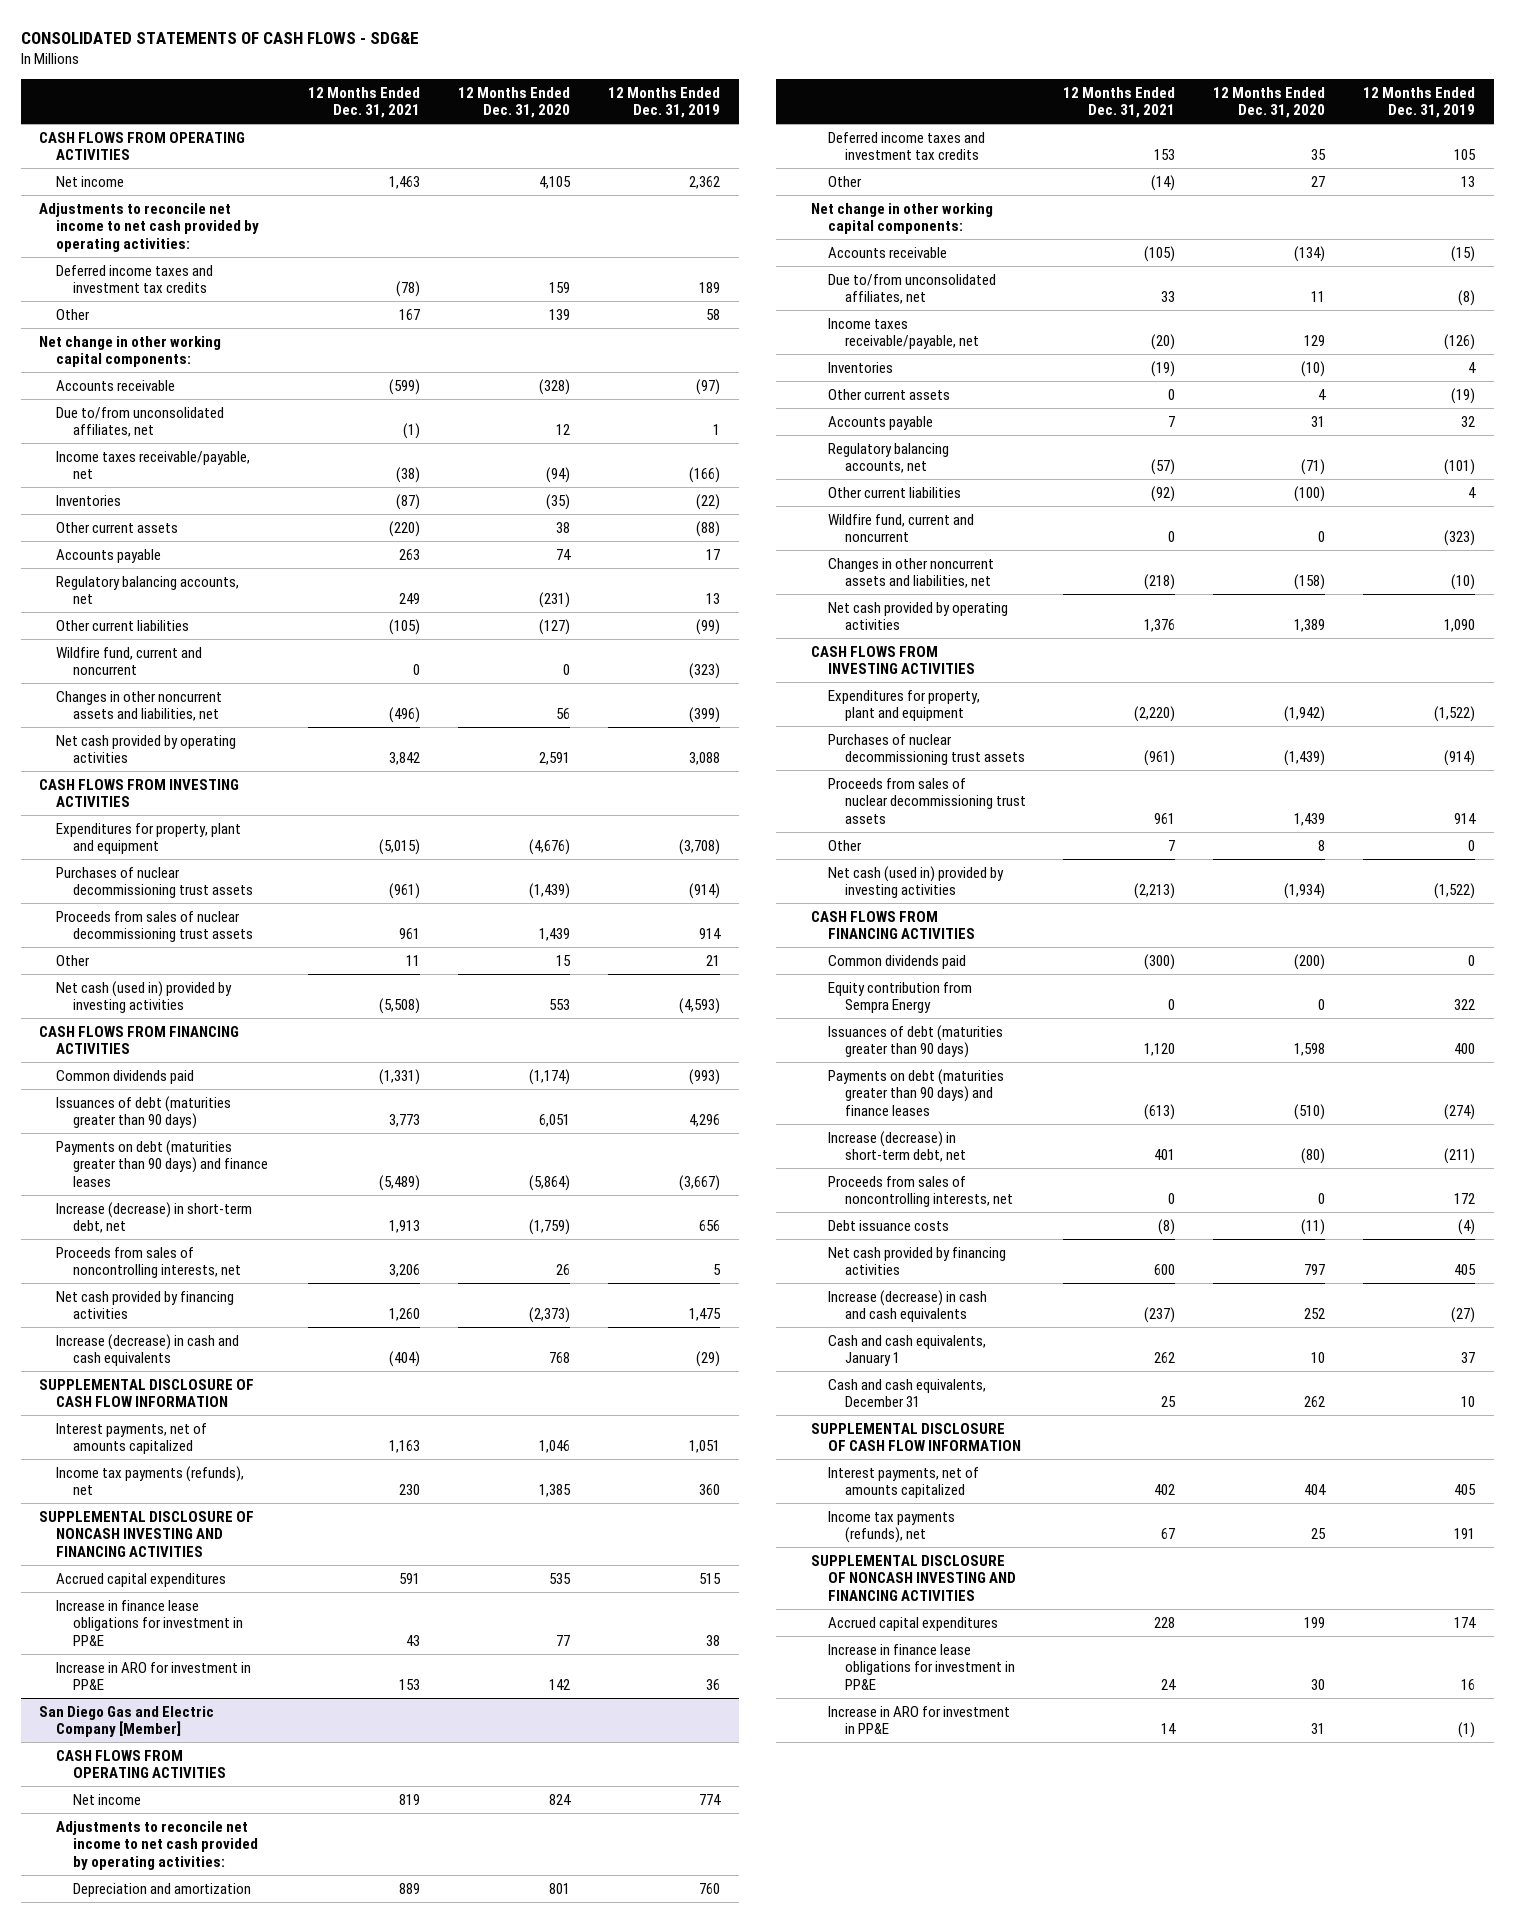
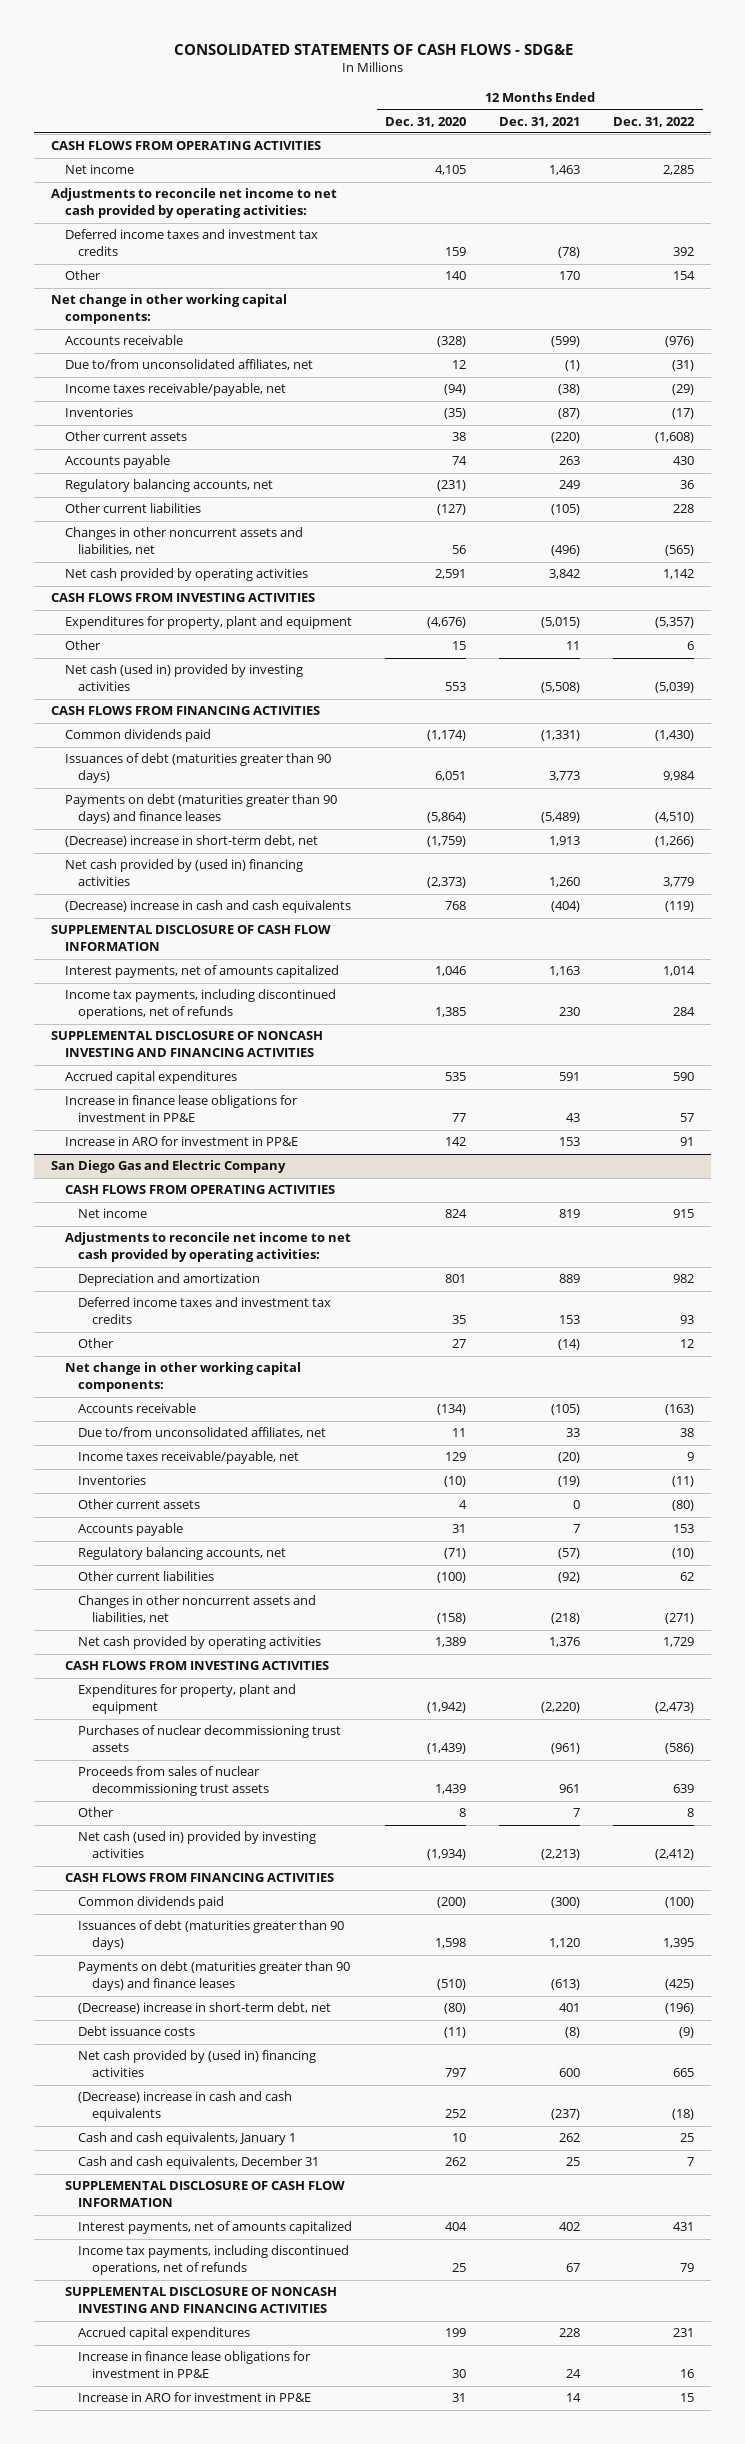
- | 12 Months Ended Dec. 31, 2021 | 12 Months Ended Dec. 31, 2020 | 12 Months Ended Dec. 31, 2019
+ | 12 Months Ended Dec. 31, 2020 | 12 Months Ended Dec. 31, 2021 | 12 Months Ended Dec. 31, 2022
- Other | 167 | 139 | 58
+ Other | 140 | 170 | 154
- Wildfire fund, current and noncurrent | 0 | 0 | (323)
- Purchases of nuclear decommissioning trust assets | (961) | (1,439) | (914)
- Proceeds from sales of nuclear decommissioning trust assets | 961 | 1,439 | 914
- Increase (decrease) in short-term debt, net | 1,913 | (1,759) | 656
- Proceeds from sales of noncontrolling interests, net | 3,206 | 26 | 5
- Net cash provided by financing activities | 1,260 | (2,373) | 1,475
- Increase (decrease) in cash and cash equivalents | (404) | 768 | (29)
+ (Decrease) increase in short-term debt, net | (1,759) | 1,913 | (1,266)
+ Net cash provided by (used in) financing activities | (2,373) | 1,260 | 3,779
+ (Decrease) increase in cash and cash equivalents | 768 | (404) | (119)
- Income tax payments (refunds), net | 230 | 1,385 | 360
+ Income tax payments, including discontinued operations, net of refunds | 1,385 | 230 | 284
- San Diego Gas and Electric Company [Member]
+ San Diego Gas and Electric Company
- Wildfire fund, current and noncurrent | 0 | 0 | (323)
- Equity contribution from Sempra Energy | 0 | 0 | 322
- Increase (decrease) in short-term debt, net | 401 | (80) | (211)
- Proceeds from sales of noncontrolling interests, net | 0 | 0 | 172
+ (Decrease) increase in short-term debt, net | (80) | 401 | (196)
- Net cash provided by financing activities | 600 | 797 | 405
- Increase (decrease) in cash and cash equivalents | (237) | 252 | (27)
+ Net cash provided by (used in) financing activities | 797 | 600 | 665
+ (Decrease) increase in cash and cash equivalents | 252 | (237) | (18)
- Income tax payments (refunds), net | 67 | 25 | 191
+ Income tax payments, including discontinued operations, net of refunds | 25 | 67 | 79

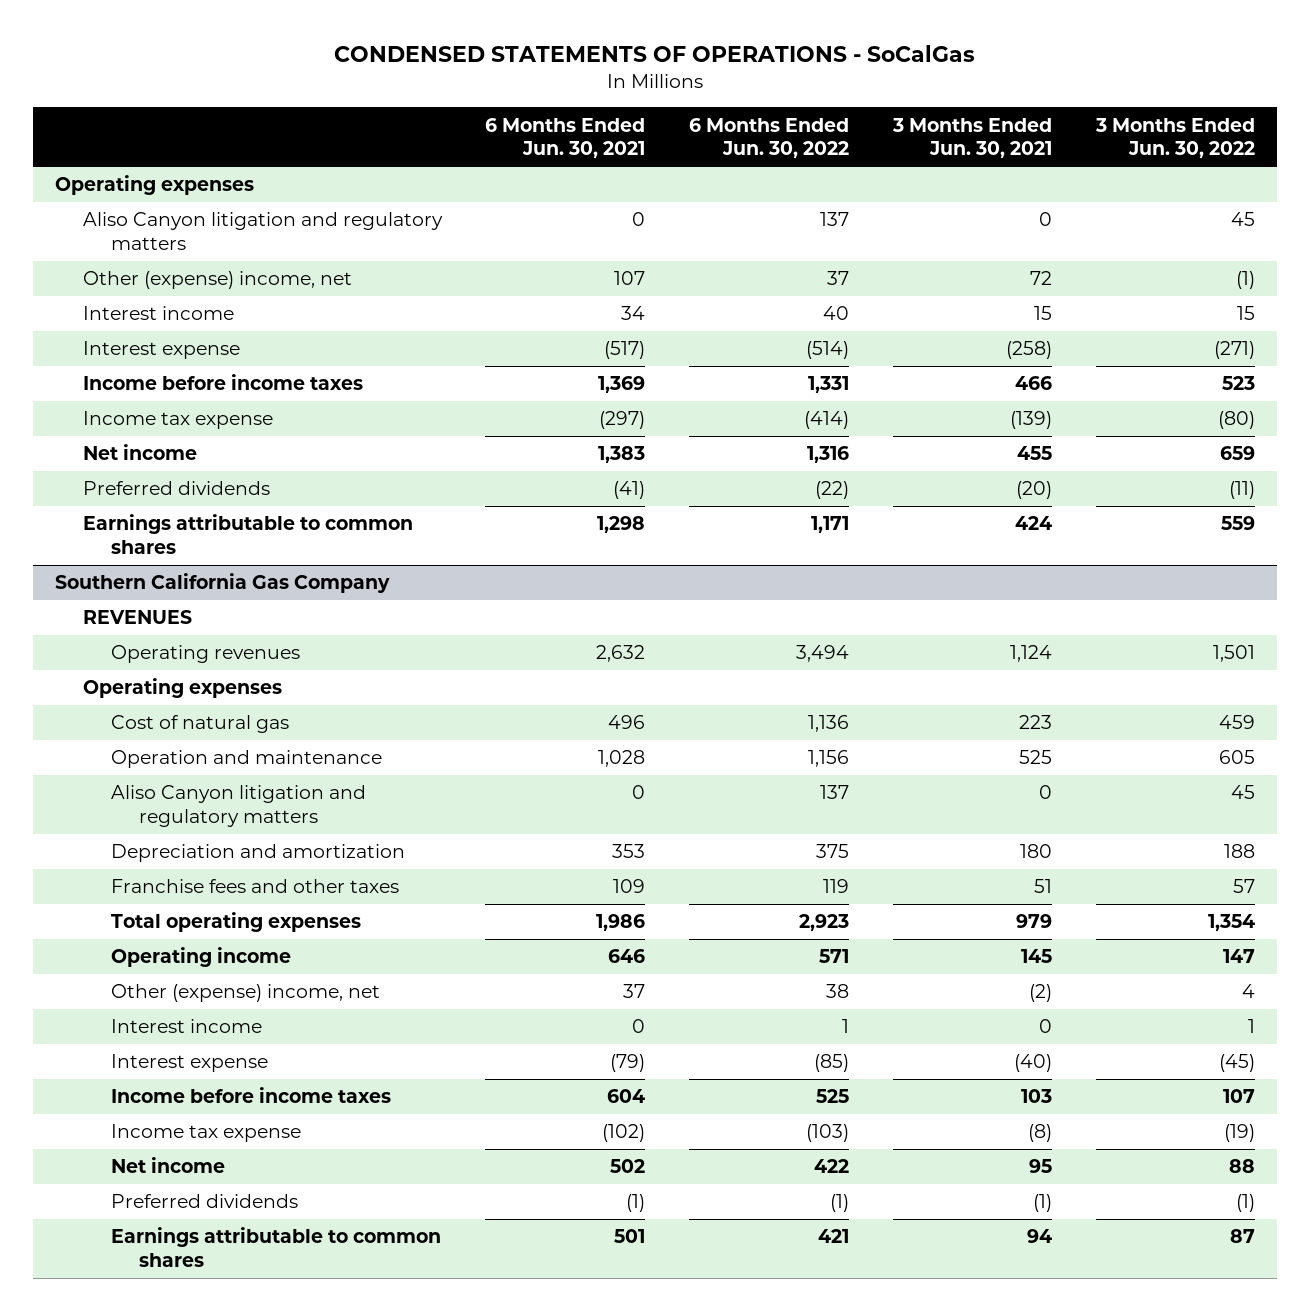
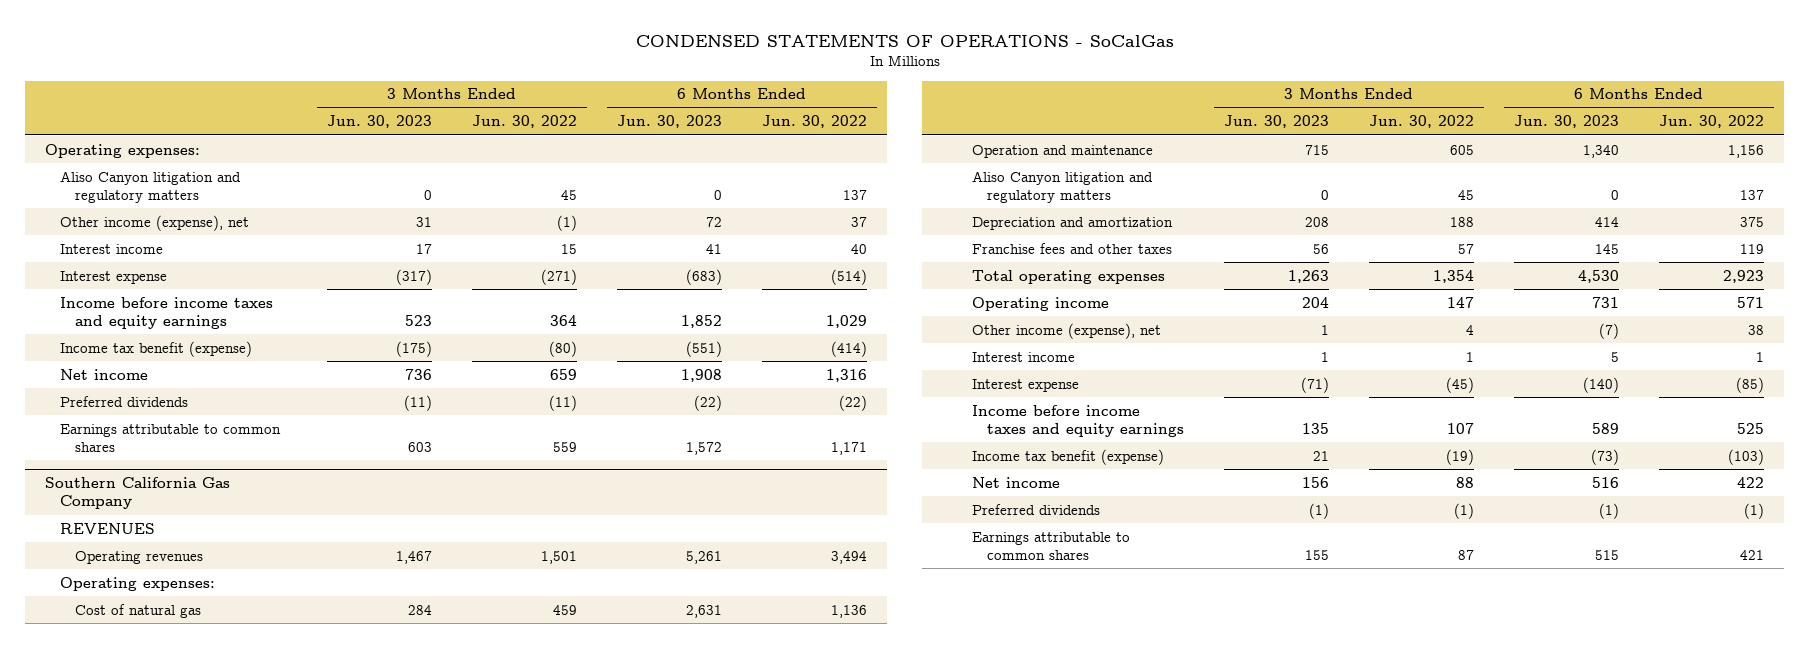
- | 6 Months Ended Jun. 30, 2021 | 6 Months Ended Jun. 30, 2022 | 3 Months Ended Jun. 30, 2021 | 3 Months Ended Jun. 30, 2022
+ | 3 Months Ended Jun. 30, 2023 | 3 Months Ended Jun. 30, 2022 | 6 Months Ended Jun. 30, 2023 | 6 Months Ended Jun. 30, 2022
- Operating expenses
+ Operating expenses:
- Other (expense) income, net | 107 | 37 | 72 | (1)
+ Other income (expense), net | 31 | (1) | 72 | 37
- Income before income taxes | 1,369 | 1,331 | 466 | 523
- Income tax expense | (297) | (414) | (139) | (80)
+ Income before income taxes and equity earnings | 523 | 364 | 1,852 | 1,029
+ Income tax benefit (expense) | (175) | (80) | (551) | (414)
@ Southern California Gas Company
- Operating expenses
+ Operating expenses:
- Other (expense) income, net | 37 | 38 | (2) | 4
+ Other income (expense), net | 1 | 4 | (7) | 38
- Income before income taxes | 604 | 525 | 103 | 107
- Income tax expense | (102) | (103) | (8) | (19)
+ Income before income taxes and equity earnings | 135 | 107 | 589 | 525
+ Income tax benefit (expense) | 21 | (19) | (73) | (103)

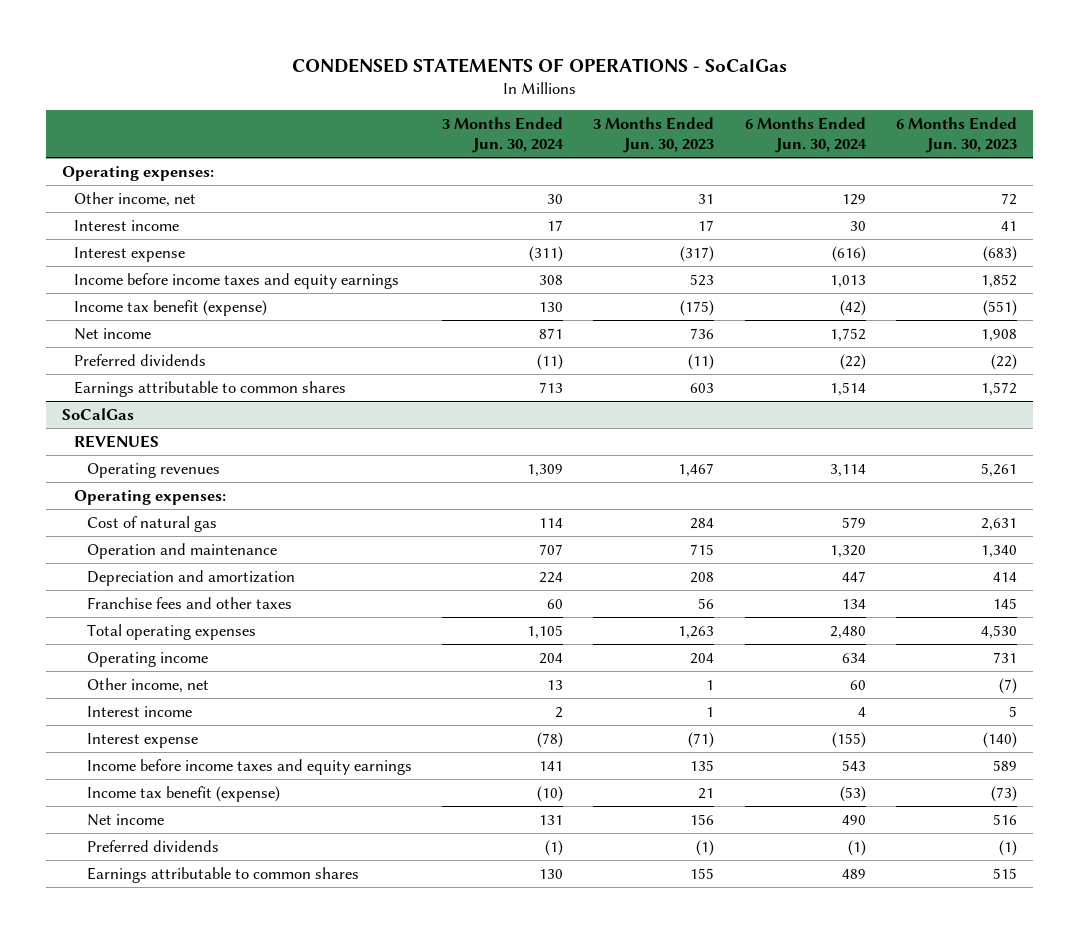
- | 3 Months Ended Jun. 30, 2023 | 3 Months Ended Jun. 30, 2022 | 6 Months Ended Jun. 30, 2023 | 6 Months Ended Jun. 30, 2022
+ | 3 Months Ended Jun. 30, 2024 | 3 Months Ended Jun. 30, 2023 | 6 Months Ended Jun. 30, 2024 | 6 Months Ended Jun. 30, 2023
- Aliso Canyon litigation and regulatory matters | 0 | 45 | 0 | 137
- Other income (expense), net | 31 | (1) | 72 | 37
+ Other income, net | 30 | 31 | 129 | 72
- Southern California Gas Company
+ SoCalGas
- Aliso Canyon litigation and regulatory matters | 0 | 45 | 0 | 137
- Other income (expense), net | 1 | 4 | (7) | 38
+ Other income, net | 13 | 1 | 60 | (7)

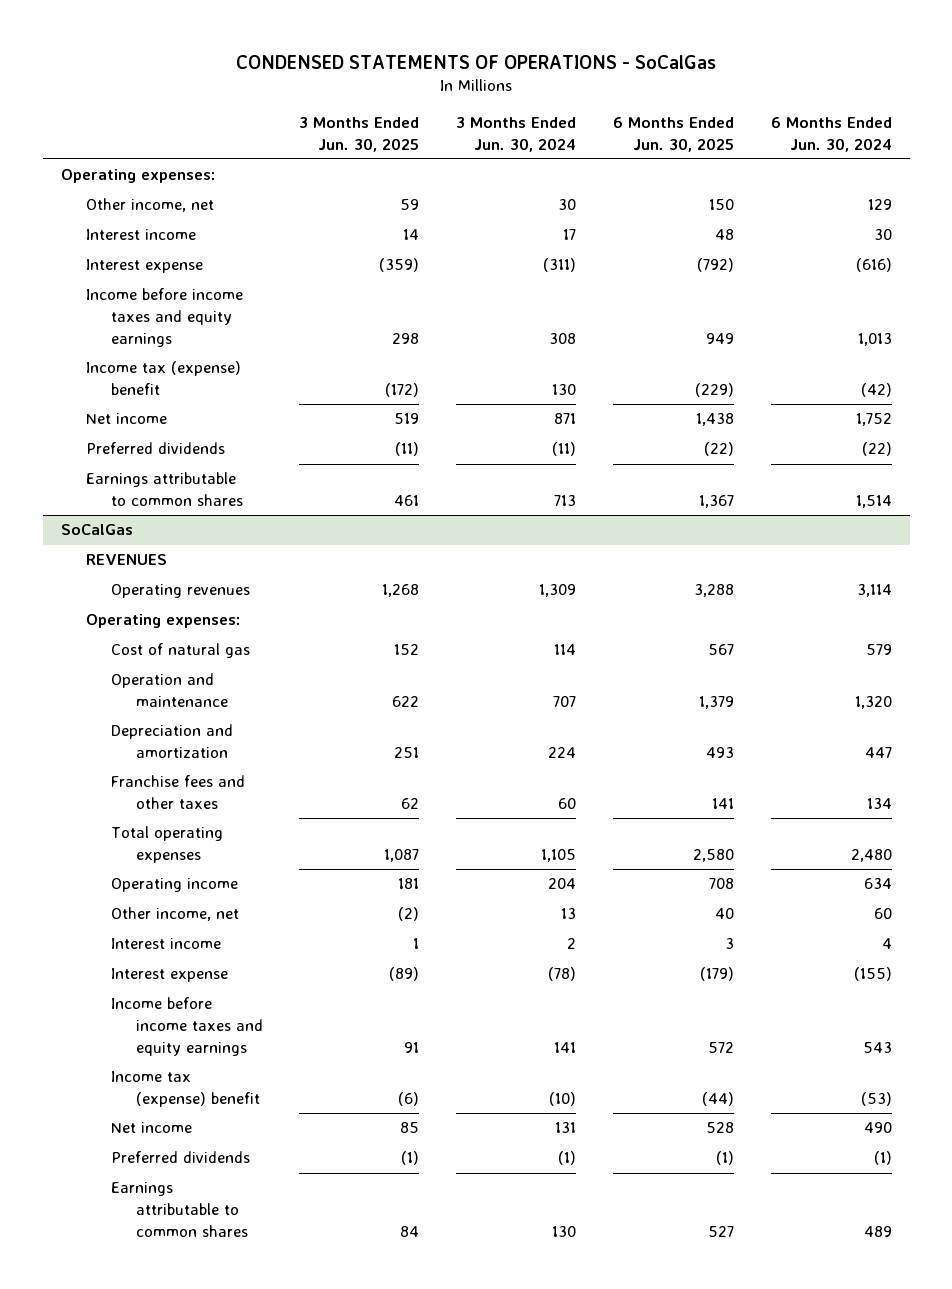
- | 3 Months Ended Jun. 30, 2024 | 3 Months Ended Jun. 30, 2023 | 6 Months Ended Jun. 30, 2024 | 6 Months Ended Jun. 30, 2023
+ | 3 Months Ended Jun. 30, 2025 | 3 Months Ended Jun. 30, 2024 | 6 Months Ended Jun. 30, 2025 | 6 Months Ended Jun. 30, 2024
- Income tax benefit (expense) | 130 | (175) | (42) | (551)
+ Income tax (expense) benefit | (172) | 130 | (229) | (42)
@ SoCalGas
- Income tax benefit (expense) | (10) | 21 | (53) | (73)
+ Income tax (expense) benefit | (6) | (10) | (44) | (53)

